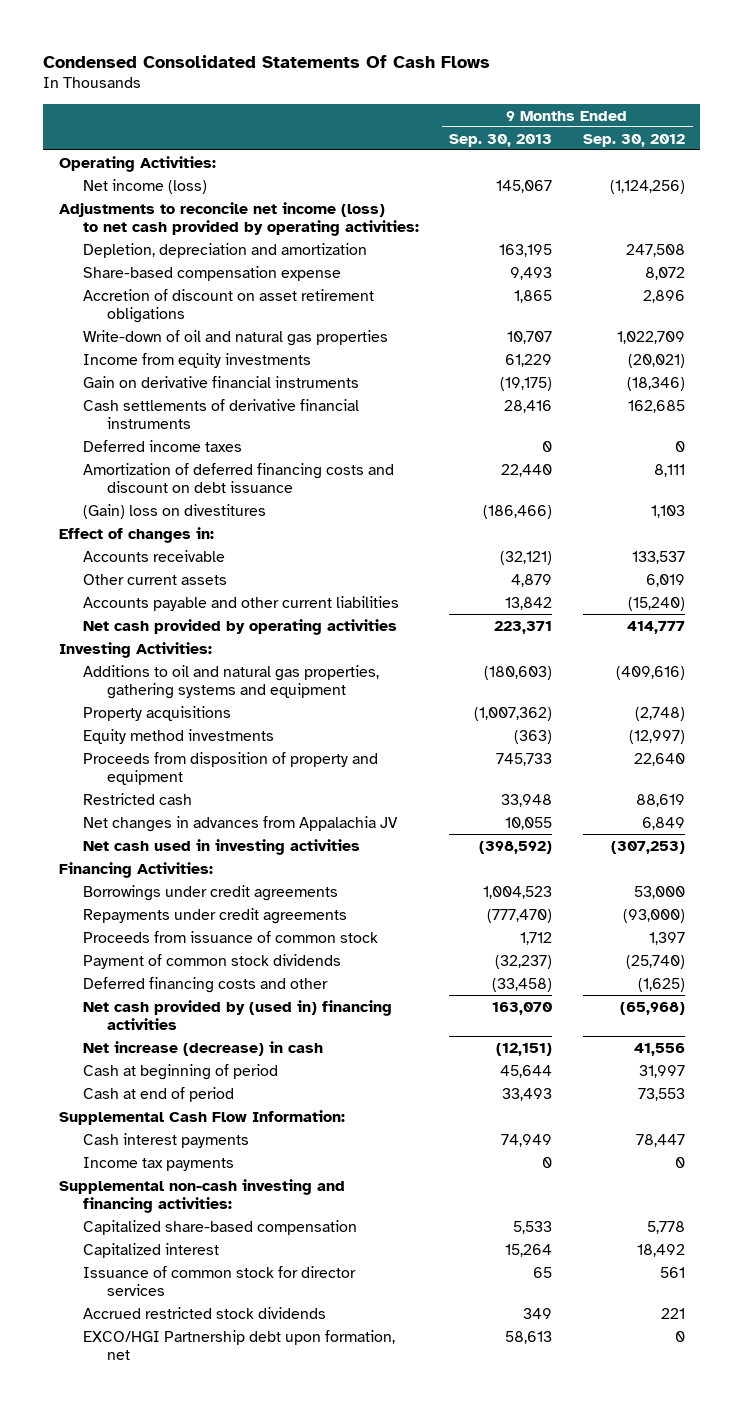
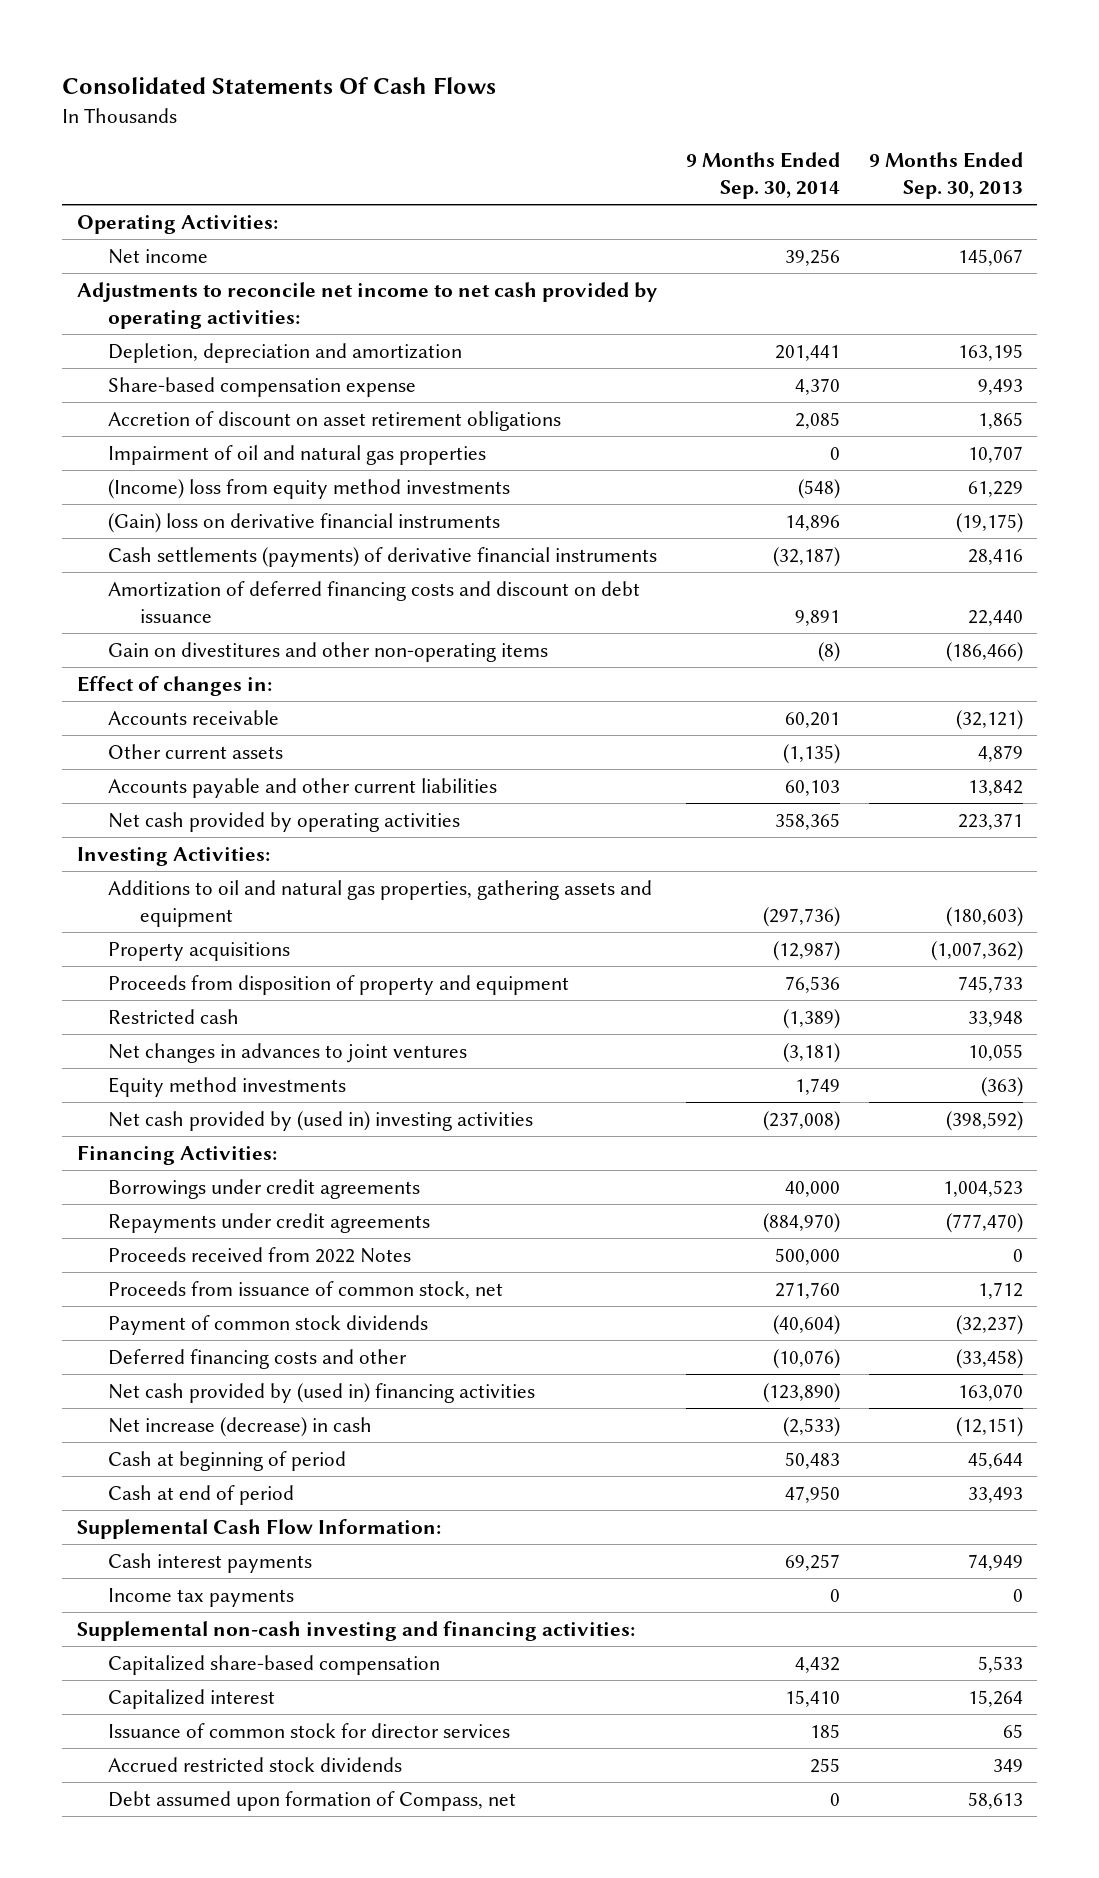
- Condensed Consolidated Statements Of Cash Flows
+ Consolidated Statements Of Cash Flows
- | 9 Months Ended Sep. 30, 2013 | 9 Months Ended Sep. 30, 2012
+ | 9 Months Ended Sep. 30, 2014 | 9 Months Ended Sep. 30, 2013
- Net income (loss) | 145,067 | (1,124,256)
- Adjustments to reconcile net income (loss) to net cash provided by operating activities:
+ Net income | 39,256 | 145,067
+ Adjustments to reconcile net income to net cash provided by operating activities:
- Write-down of oil and natural gas properties | 10,707 | 1,022,709
- Income from equity investments | 61,229 | (20,021)
- Gain on derivative financial instruments | (19,175) | (18,346)
- Cash settlements of derivative financial instruments | 28,416 | 162,685
- Deferred income taxes | 0 | 0
+ Impairment of oil and natural gas properties | 0 | 10,707
+ (Income) loss from equity method investments | (548) | 61,229
+ (Gain) loss on derivative financial instruments | 14,896 | (19,175)
+ Cash settlements (payments) of derivative financial instruments | (32,187) | 28,416
- (Gain) loss on divestitures | (186,466) | 1,103
+ Gain on divestitures and other non-operating items | (8) | (186,466)
- Additions to oil and natural gas properties, gathering systems and equipment | (180,603) | (409,616)
+ Additions to oil and natural gas properties, gathering assets and equipment | (297,736) | (180,603)
- Net changes in advances from Appalachia JV | 10,055 | 6,849
- Net cash used in investing activities | (398,592) | (307,253)
+ Net changes in advances to joint ventures | (3,181) | 10,055
moved down: Equity method investments | 1,749 | (363)
+ Net cash provided by (used in) investing activities | (237,008) | (398,592)
- Proceeds from issuance of common stock | 1,712 | 1,397
+ Proceeds received from 2022 Notes | 500,000 | 0
+ Proceeds from issuance of common stock, net | 271,760 | 1,712
- EXCO/HGI Partnership debt upon formation, net | 58,613 | 0
+ Debt assumed upon formation of Compass, net | 0 | 58,613

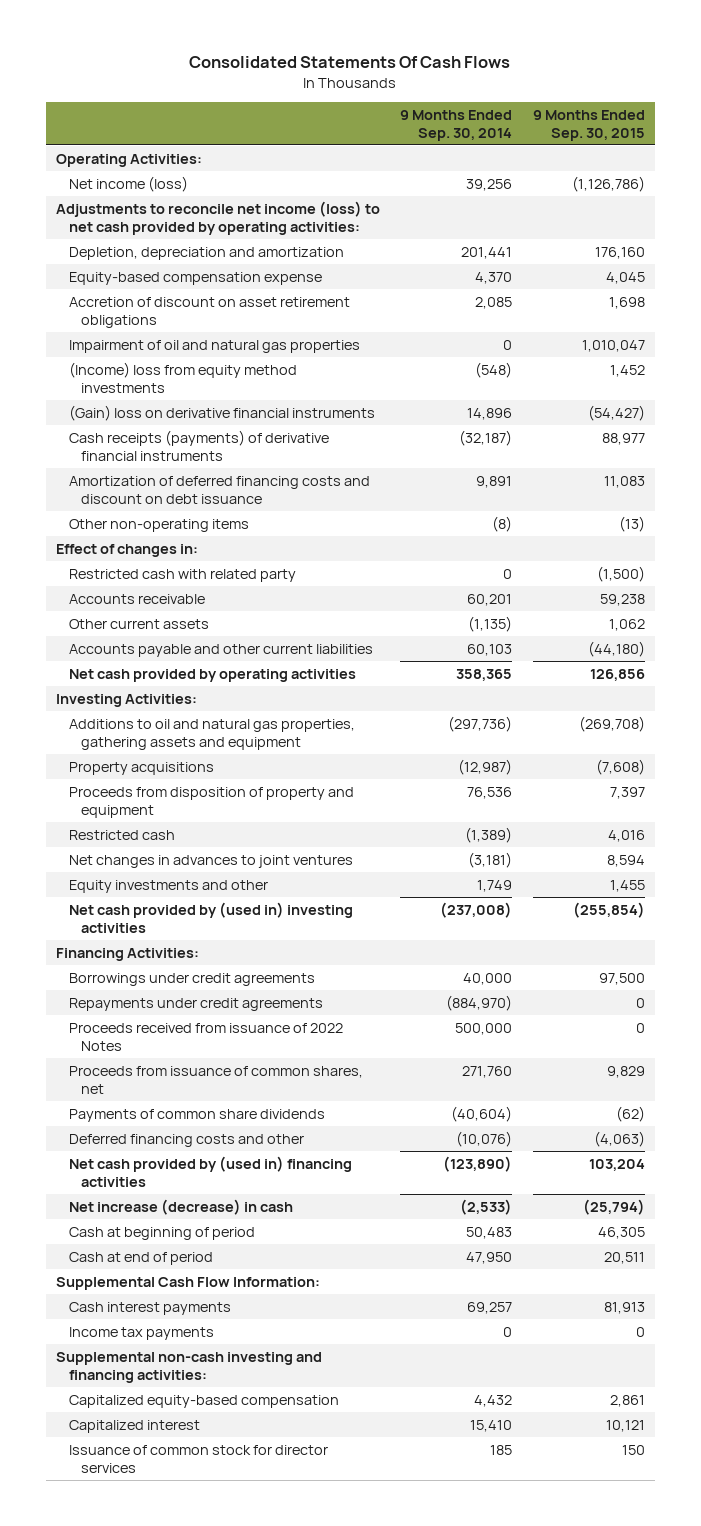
- | 9 Months Ended Sep. 30, 2014 | 9 Months Ended Sep. 30, 2013
+ | 9 Months Ended Sep. 30, 2014 | 9 Months Ended Sep. 30, 2015
- Net income | 39,256 | 145,067
- Adjustments to reconcile net income to net cash provided by operating activities:
+ Net income (loss) | 39,256 | (1,126,786)
+ Adjustments to reconcile net income (loss) to net cash provided by operating activities:
- Share-based compensation expense | 4,370 | 9,493
+ Equity-based compensation expense | 4,370 | 4,045
- Cash settlements (payments) of derivative financial instruments | (32,187) | 28,416
+ Cash receipts (payments) of derivative financial instruments | (32,187) | 88,977
- Gain on divestitures and other non-operating items | (8) | (186,466)
+ Other non-operating items | (8) | (13)
+ Restricted cash with related party | 0 | (1,500)
- Equity method investments | 1,749 | (363)
+ Equity investments and other | 1,749 | 1,455
- Proceeds received from 2022 Notes | 500,000 | 0
- Proceeds from issuance of common stock, net | 271,760 | 1,712
- Payment of common stock dividends | (40,604) | (32,237)
+ Proceeds received from issuance of 2022 Notes | 500,000 | 0
+ Proceeds from issuance of common shares, net | 271,760 | 9,829
+ Payments of common share dividends | (40,604) | (62)
- Capitalized share-based compensation | 4,432 | 5,533
+ Capitalized equity-based compensation | 4,432 | 2,861
- Accrued restricted stock dividends | 255 | 349
- Debt assumed upon formation of Compass, net | 0 | 58,613

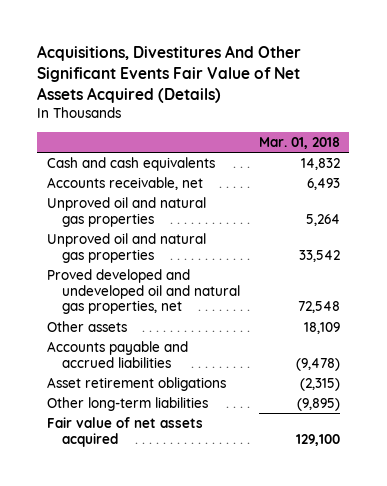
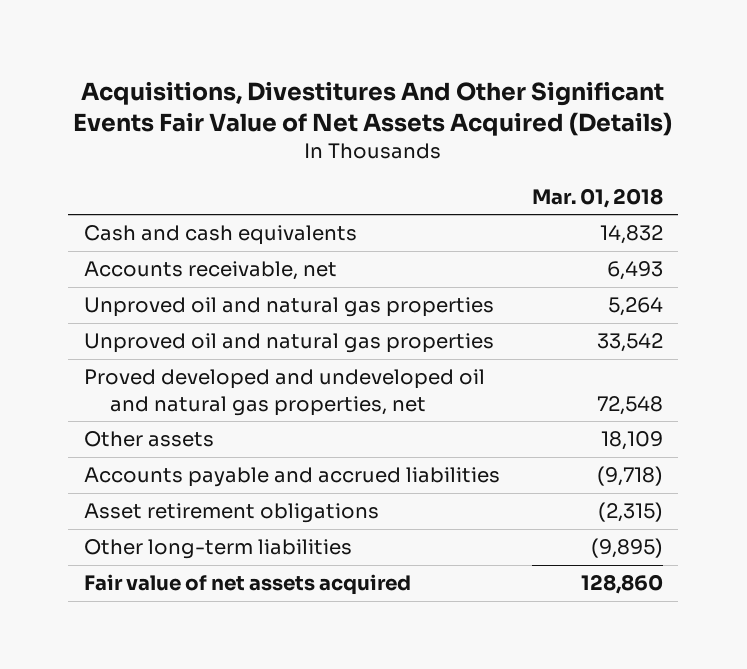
- Accounts payable and accrued liabilities | (9,478)
+ Accounts payable and accrued liabilities | (9,718)
- Fair value of net assets acquired | 129,100
+ Fair value of net assets acquired | 128,860

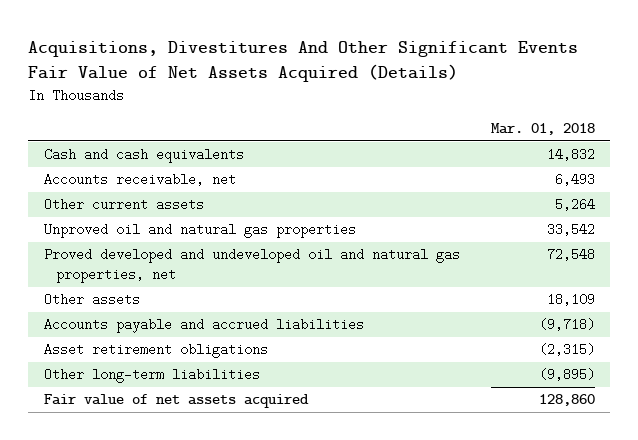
- Unproved oil and natural gas properties | 5,264
+ Other current assets | 5,264

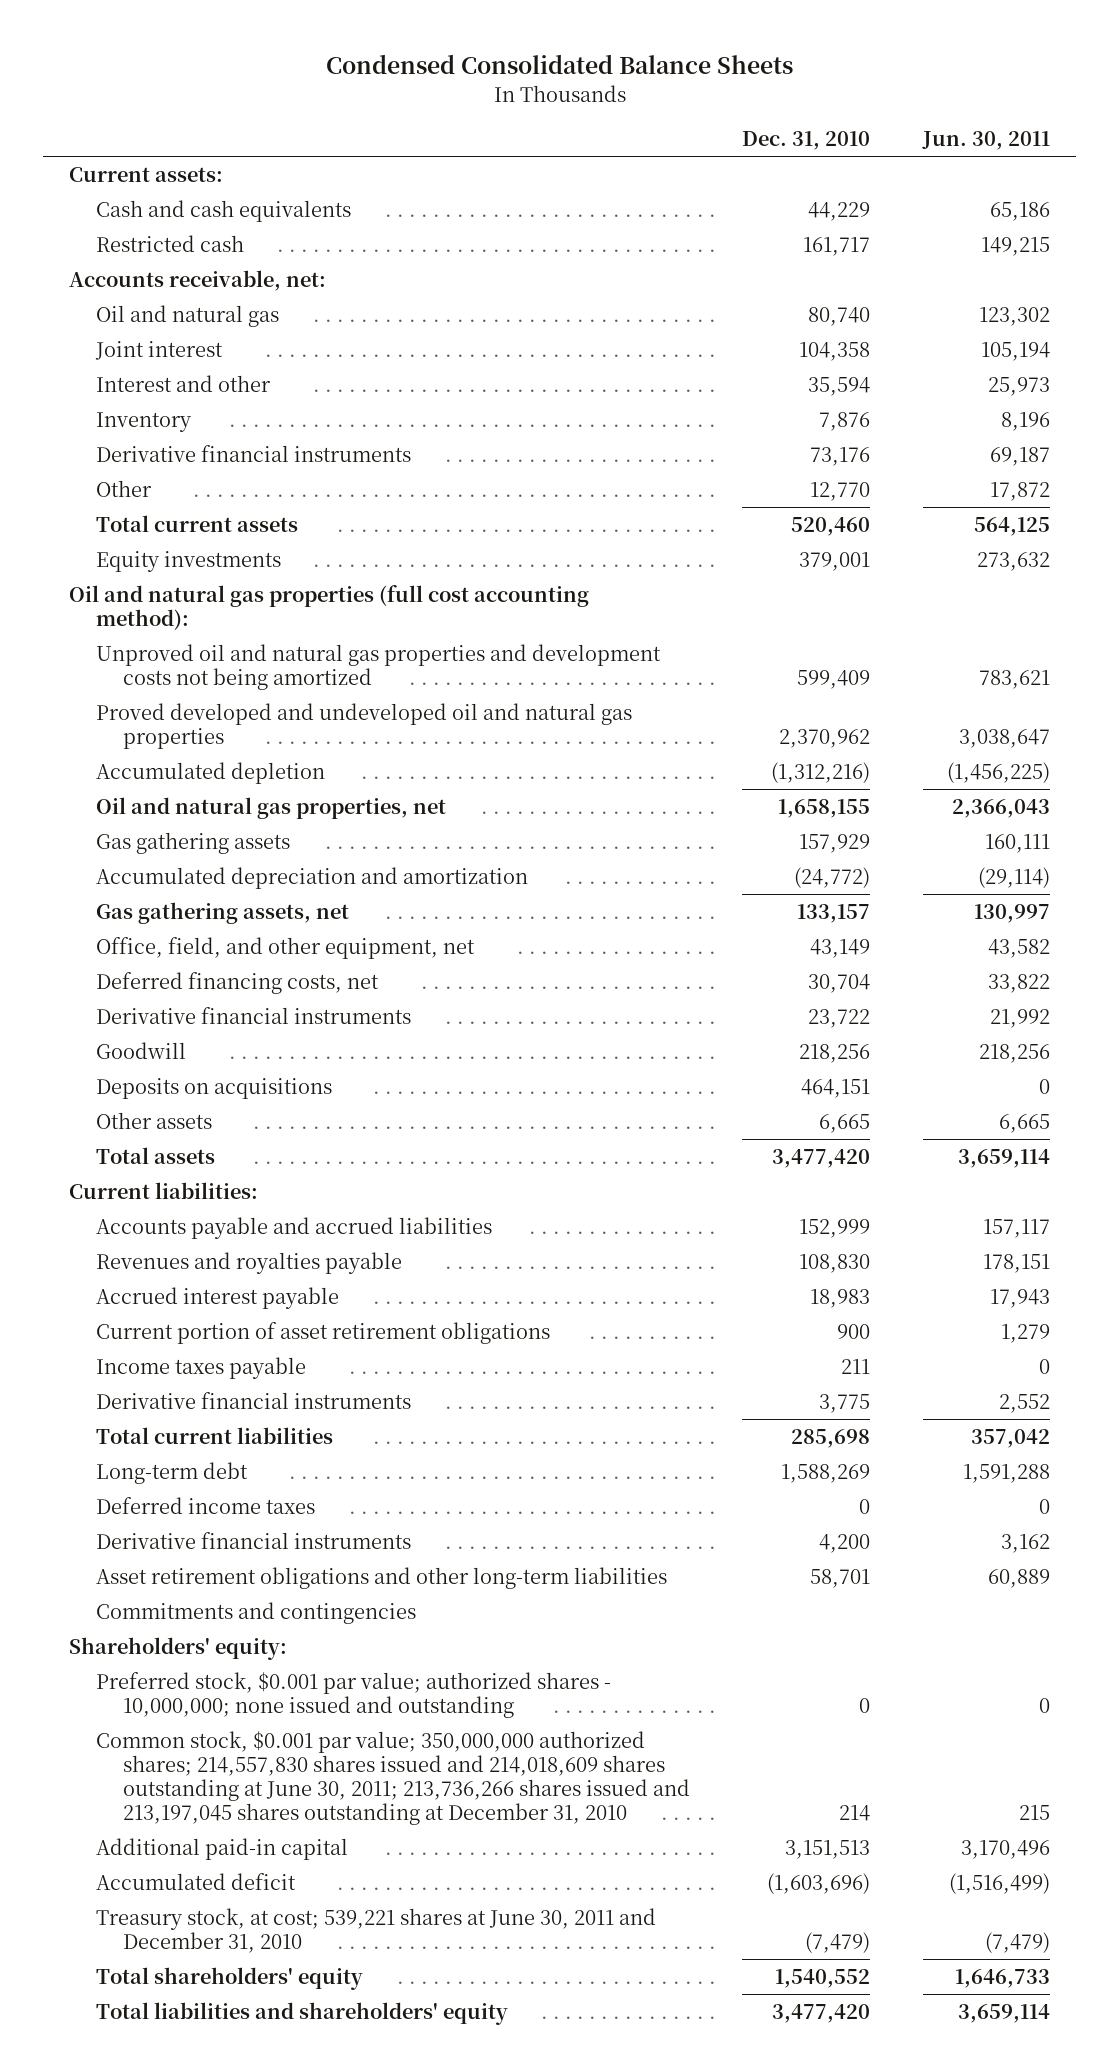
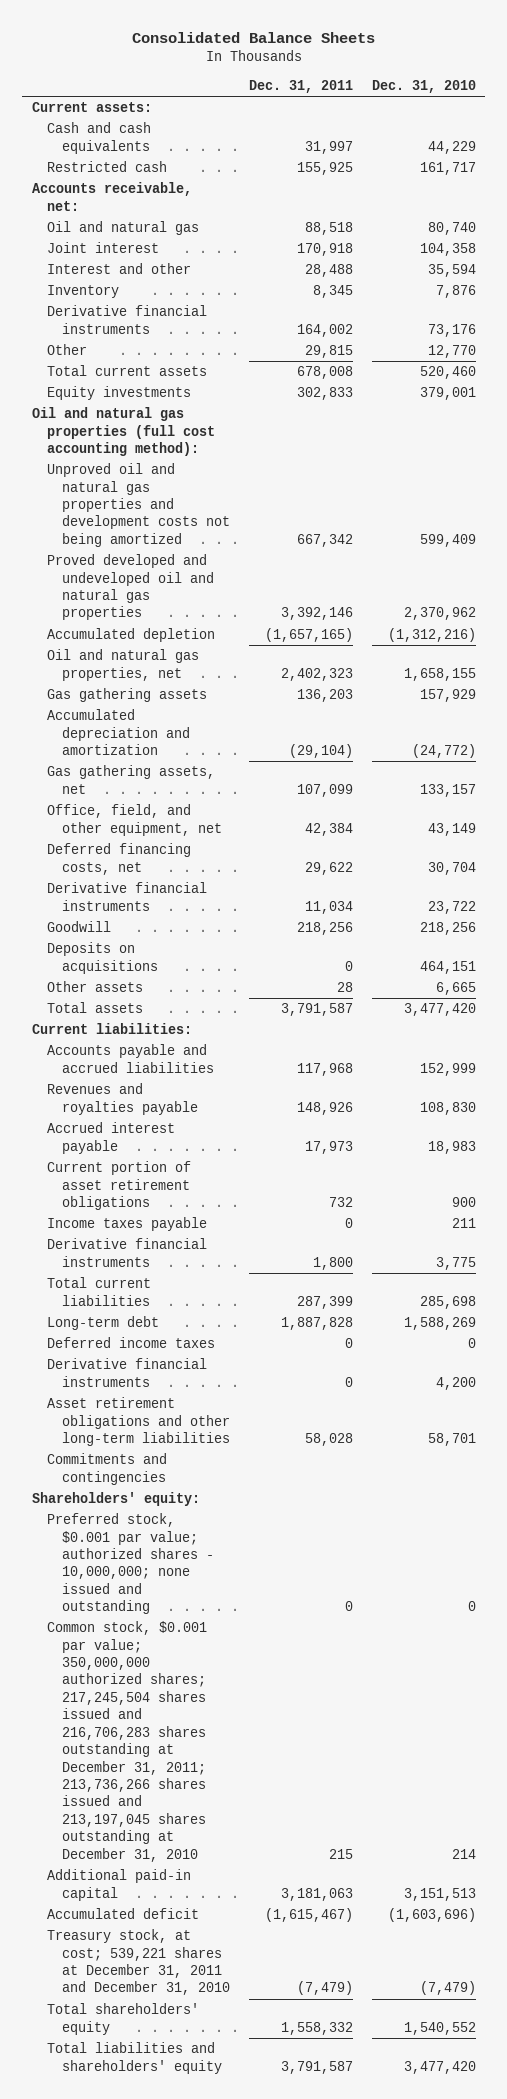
- Condensed Consolidated Balance Sheets
+ Consolidated Balance Sheets
- | Dec. 31, 2010 | Jun. 30, 2011
+ | Dec. 31, 2011 | Dec. 31, 2010
- Common stock, $0.001 par value; 350,000,000 authorized shares; 214,557,830 shares issued and 214,018,609 shares outstanding at June 30, 2011; 213,736,266 shares issued and 213,197,045 shares outstanding at December 31, 2010 | 214 | 215
+ Common stock, $0.001 par value; 350,000,000 authorized shares; 217,245,504 shares issued and 216,706,283 shares outstanding at December 31, 2011; 213,736,266 shares issued and 213,197,045 shares outstanding at December 31, 2010 | 215 | 214
- Treasury stock, at cost; 539,221 shares at June 30, 2011 and December 31, 2010 | (7,479) | (7,479)
+ Treasury stock, at cost; 539,221 shares at December 31, 2011 and December 31, 2010 | (7,479) | (7,479)

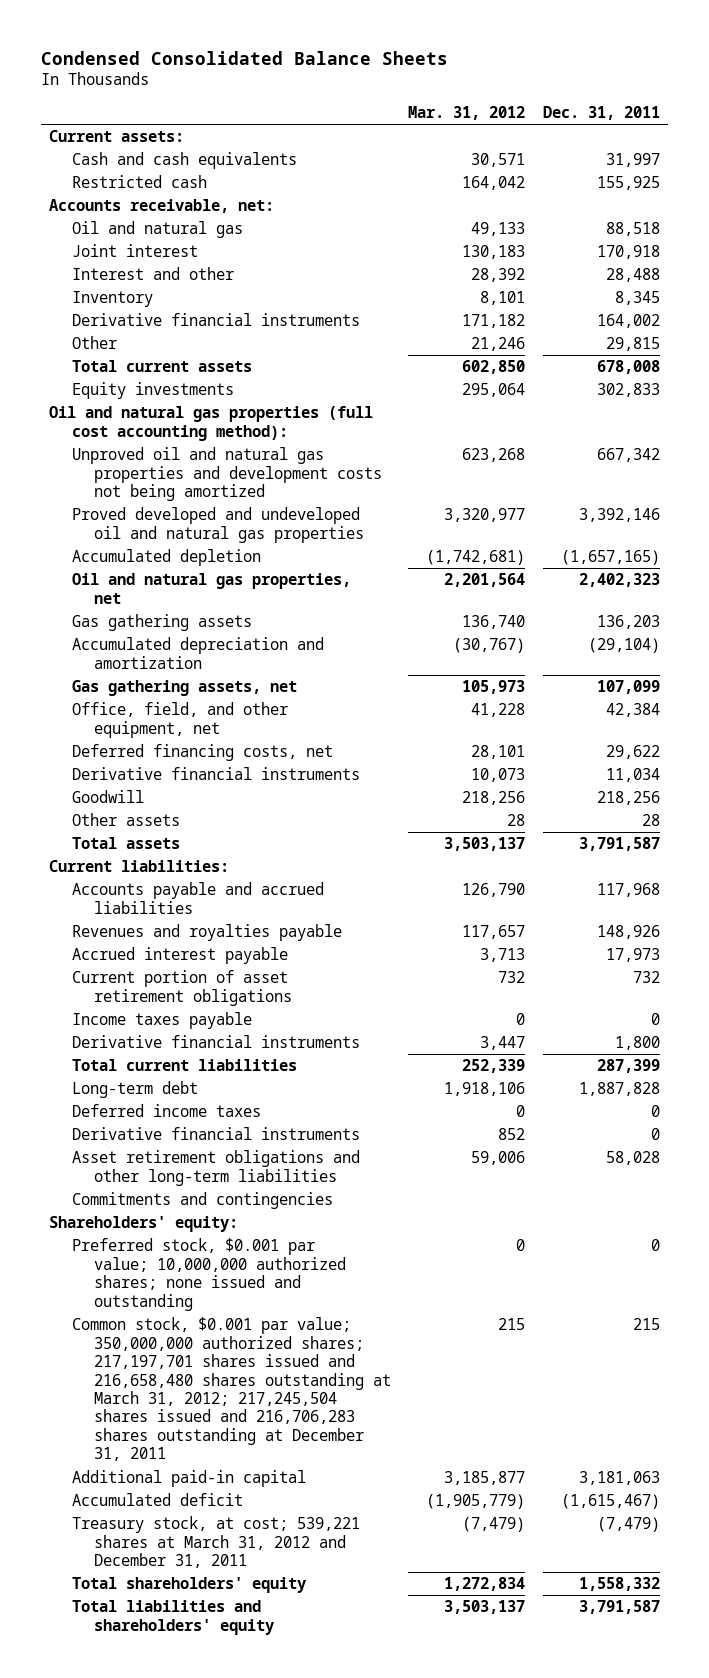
- Consolidated Balance Sheets
+ Condensed Consolidated Balance Sheets
- | Dec. 31, 2011 | Dec. 31, 2010
+ | Mar. 31, 2012 | Dec. 31, 2011
- Deposits on acquisitions | 0 | 464,151
- Preferred stock, $0.001 par value; authorized shares - 10,000,000; none issued and outstanding | 0 | 0
- Common stock, $0.001 par value; 350,000,000 authorized shares; 217,245,504 shares issued and 216,706,283 shares outstanding at December 31, 2011; 213,736,266 shares issued and 213,197,045 shares outstanding at December 31, 2010 | 215 | 214
+ Preferred stock, $0.001 par value; 10,000,000 authorized shares; none issued and outstanding | 0 | 0
+ Common stock, $0.001 par value; 350,000,000 authorized shares; 217,197,701 shares issued and 216,658,480 shares outstanding at March 31, 2012; 217,245,504 shares issued and 216,706,283 shares outstanding at December 31, 2011 | 215 | 215
- Treasury stock, at cost; 539,221 shares at December 31, 2011 and December 31, 2010 | (7,479) | (7,479)
+ Treasury stock, at cost; 539,221 shares at March 31, 2012 and December 31, 2011 | (7,479) | (7,479)

